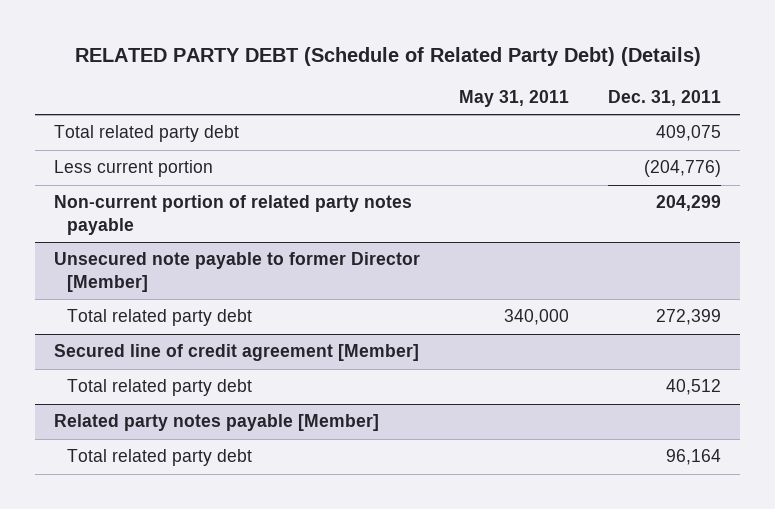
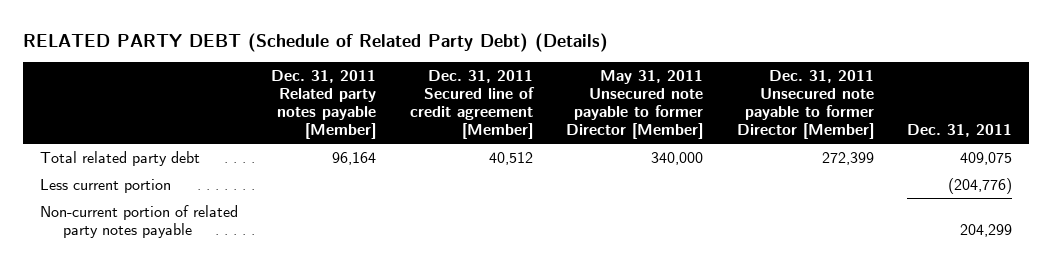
- | May 31, 2011 | Dec. 31, 2011
+ | Dec. 31, 2011 Related party notes payable [Member] | Dec. 31, 2011 Secured line of credit agreement [Member] | May 31, 2011 Unsecured note payable to former Director [Member] | Dec. 31, 2011 Unsecured note payable to former Director [Member] | Dec. 31, 2011
- Unsecured note payable to former Director [Member]
- Total related party debt | 340,000 | 272,399
- Secured line of credit agreement [Member]
- Total related party debt | | 40,512
- Related party notes payable [Member]
- Total related party debt | | 96,164

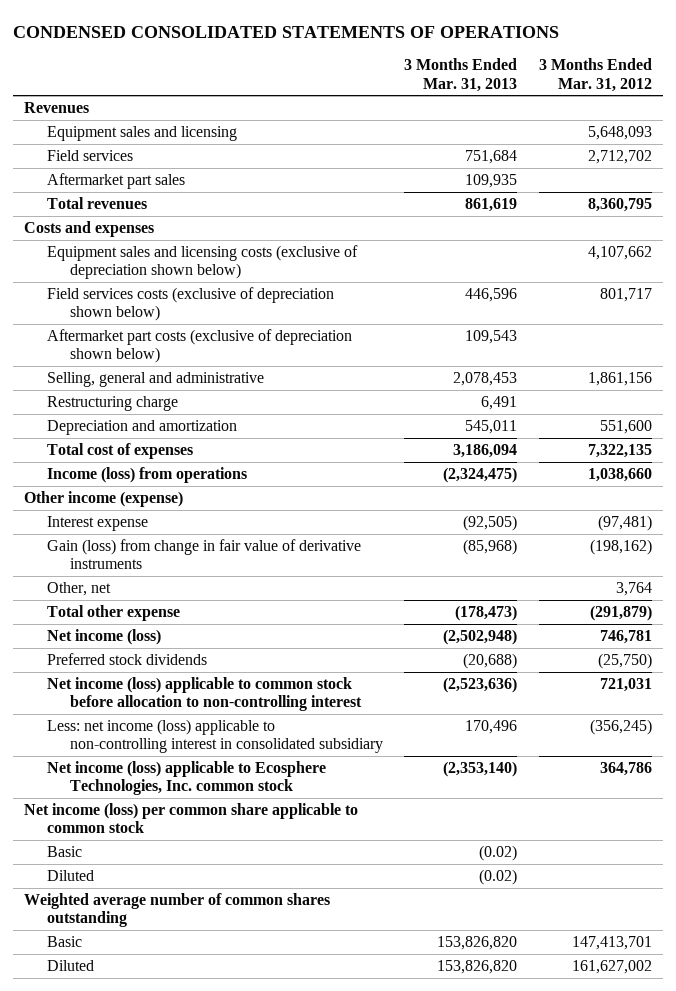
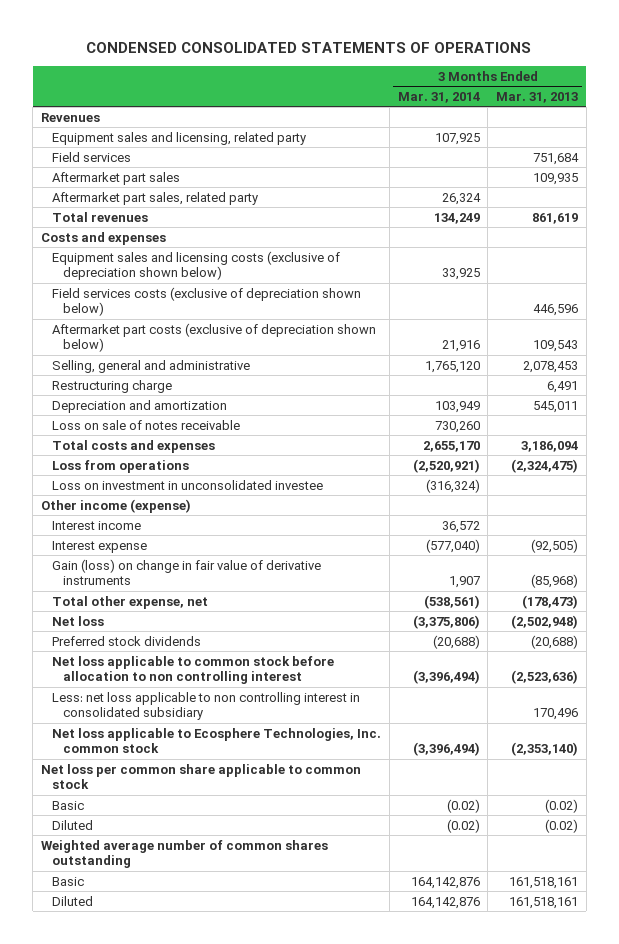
- | 3 Months Ended Mar. 31, 2013 | 3 Months Ended Mar. 31, 2012
+ | 3 Months Ended Mar. 31, 2014 | 3 Months Ended Mar. 31, 2013
- Equipment sales and licensing | | 5,648,093
+ Equipment sales and licensing, related party | 107,925 |
+ Aftermarket part sales, related party | 26,324 |
- Total cost of expenses | 3,186,094 | 7,322,135
- Income (loss) from operations | (2,324,475) | 1,038,660
+ Loss on sale of notes receivable | 730,260 |
+ Total costs and expenses | 2,655,170 | 3,186,094
+ Loss from operations | (2,520,921) | (2,324,475)
+ Loss on investment in unconsolidated investee | (316,324) |
+ Interest income | 36,572 |
- Gain (loss) from change in fair value of derivative instruments | (85,968) | (198,162)
- Other, net | | 3,764
- Total other expense | (178,473) | (291,879)
- Net income (loss) | (2,502,948) | 746,781
+ Gain (loss) on change in fair value of derivative instruments | 1,907 | (85,968)
+ Total other expense, net | (538,561) | (178,473)
+ Net loss | (3,375,806) | (2,502,948)
- Net income (loss) applicable to common stock before allocation to non-controlling interest | (2,523,636) | 721,031
- Less: net income (loss) applicable to non-controlling interest in consolidated subsidiary | 170,496 | (356,245)
- Net income (loss) applicable to Ecosphere Technologies, Inc. common stock | (2,353,140) | 364,786
- Net income (loss) per common share applicable to common stock
+ Net loss applicable to common stock before allocation to non controlling interest | (3,396,494) | (2,523,636)
+ Less: net loss applicable to non controlling interest in consolidated subsidiary | | 170,496
+ Net loss applicable to Ecosphere Technologies, Inc. common stock | (3,396,494) | (2,353,140)
+ Net loss per common share applicable to common stock
- Basic | 153,826,820 | 147,413,701
- Diluted | 153,826,820 | 161,627,002
+ Basic | 164,142,876 | 161,518,161
+ Diluted | 164,142,876 | 161,518,161

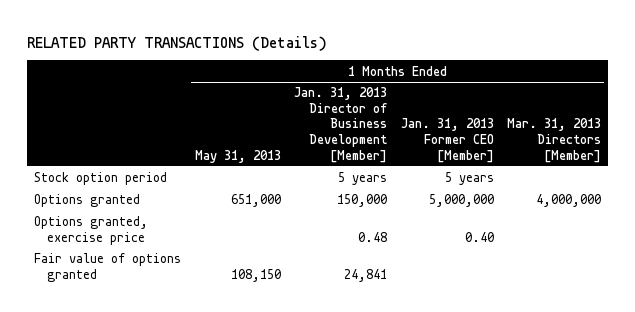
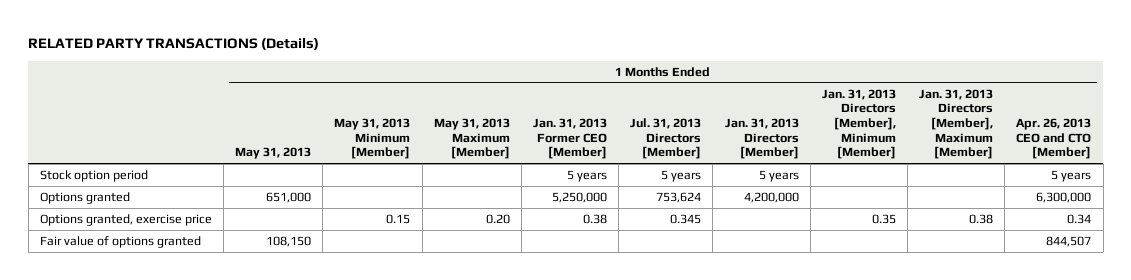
- | 1 Months Ended May 31, 2013 | 1 Months Ended Jan. 31, 2013 Director of Business Development [Member] | 1 Months Ended Jan. 31, 2013 Former CEO [Member] | 1 Months Ended Mar. 31, 2013 Directors [Member]
+ | 1 Months Ended May 31, 2013 | 1 Months Ended May 31, 2013 Minimum [Member] | 1 Months Ended May 31, 2013 Maximum [Member] | 1 Months Ended Jan. 31, 2013 Former CEO [Member] | 1 Months Ended Jul. 31, 2013 Directors [Member] | 1 Months Ended Jan. 31, 2013 Directors [Member] | 1 Months Ended Jan. 31, 2013 Directors [Member], Minimum [Member] | 1 Months Ended Jan. 31, 2013 Directors [Member], Maximum [Member] | 1 Months Ended Apr. 26, 2013 CEO and CTO [Member]
- Options granted | 651,000 | 150,000 | 5,000,000 | 4,000,000
- Options granted, exercise price | | 0.48 | 0.40 |
+ Options granted | 651,000 | | | 5,250,000 | 753,624 | 4,200,000 | | | 6,300,000
+ Options granted, exercise price | | 0.15 | 0.20 | 0.38 | 0.345 | | 0.35 | 0.38 | 0.34

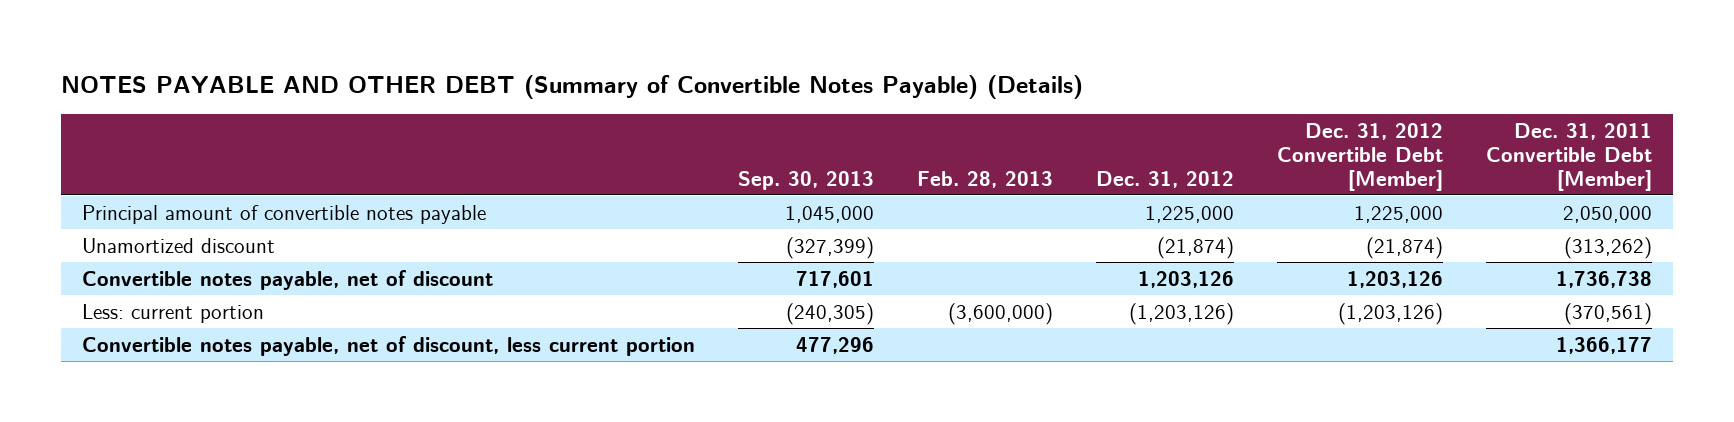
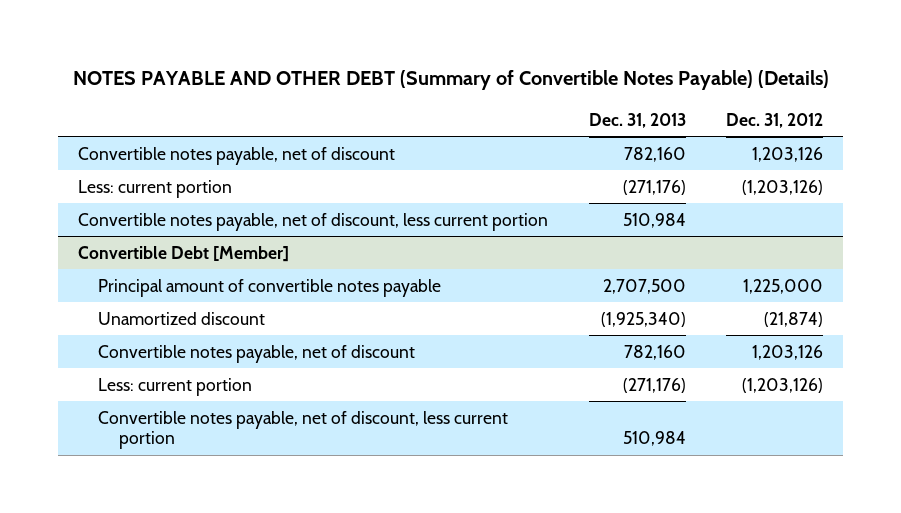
- | Sep. 30, 2013 | Feb. 28, 2013 | Dec. 31, 2012 | Dec. 31, 2012 Convertible Debt [Member] | Dec. 31, 2011 Convertible Debt [Member]
+ | Dec. 31, 2013 | Dec. 31, 2012
+ Convertible notes payable, net of discount | 782,160 | 1,203,126
+ Less: current portion | (271,176) | (1,203,126)
+ Convertible notes payable, net of discount, less current portion | 510,984 |
+ Convertible Debt [Member]

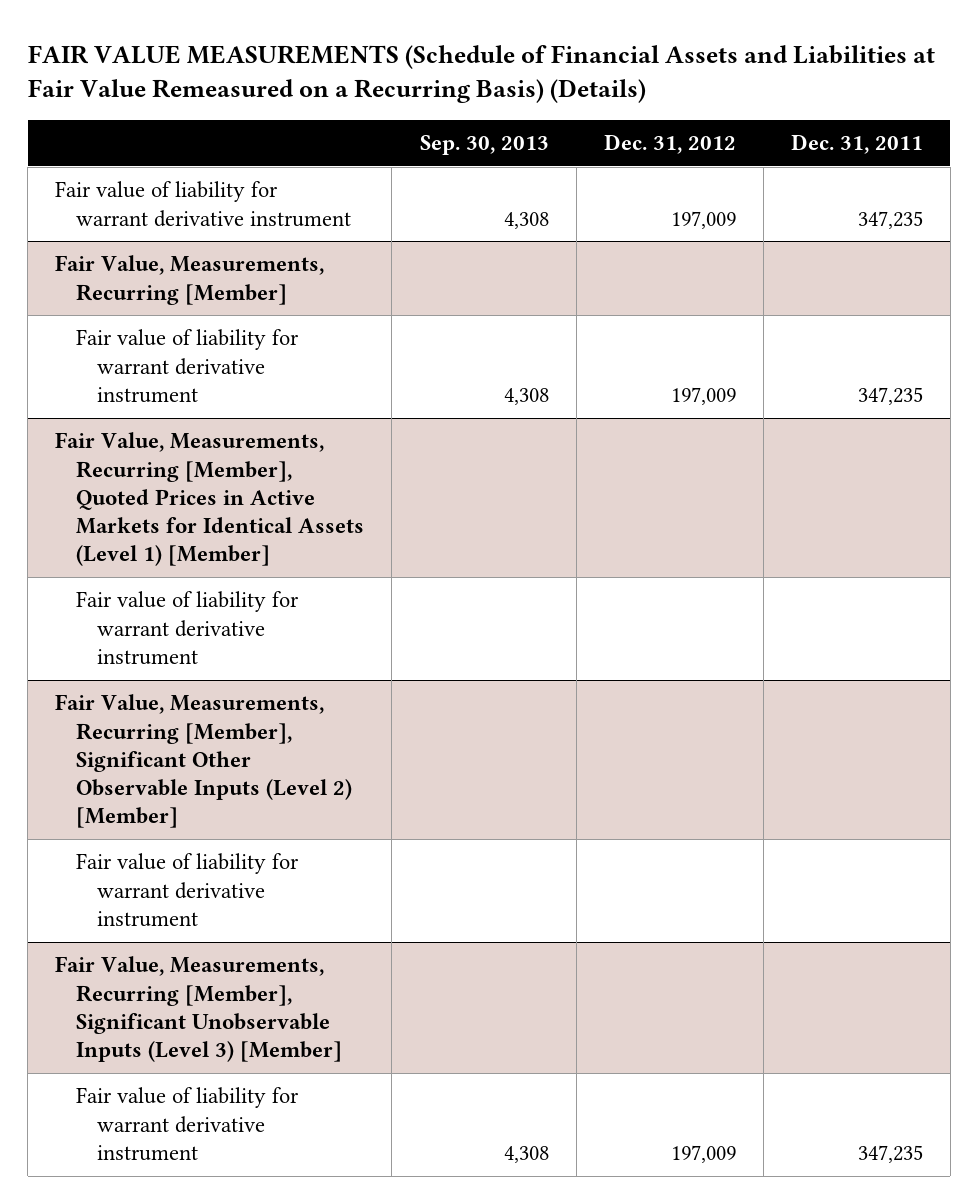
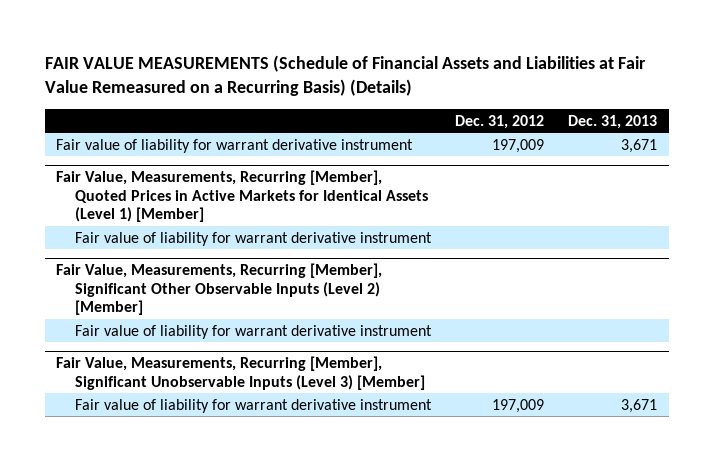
- | Sep. 30, 2013 | Dec. 31, 2012 | Dec. 31, 2011
+ | Dec. 31, 2012 | Dec. 31, 2013
- Fair Value, Measurements, Recurring [Member]
- Fair value of liability for warrant derivative instrument | 4,308 | 197,009 | 347,235

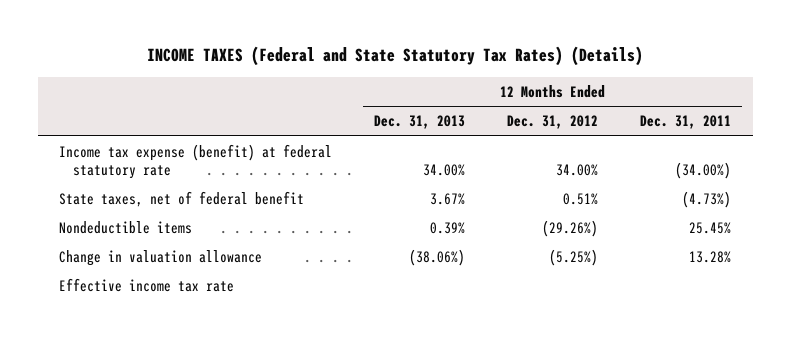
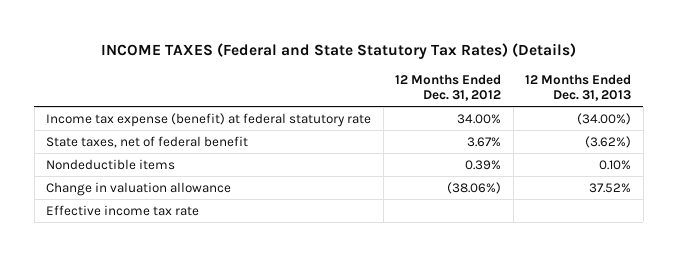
- | 12 Months Ended Dec. 31, 2013 | 12 Months Ended Dec. 31, 2012 | 12 Months Ended Dec. 31, 2011
+ | 12 Months Ended Dec. 31, 2012 | 12 Months Ended Dec. 31, 2013
- Income tax expense (benefit) at federal statutory rate | 34.00% | 34.00% | (34.00%)
- State taxes, net of federal benefit | 3.67% | 0.51% | (4.73%)
- Nondeductible items | 0.39% | (29.26%) | 25.45%
- Change in valuation allowance | (38.06%) | (5.25%) | 13.28%
+ Income tax expense (benefit) at federal statutory rate | 34.00% | (34.00%)
+ State taxes, net of federal benefit | 3.67% | (3.62%)
+ Nondeductible items | 0.39% | 0.10%
+ Change in valuation allowance | (38.06%) | 37.52%

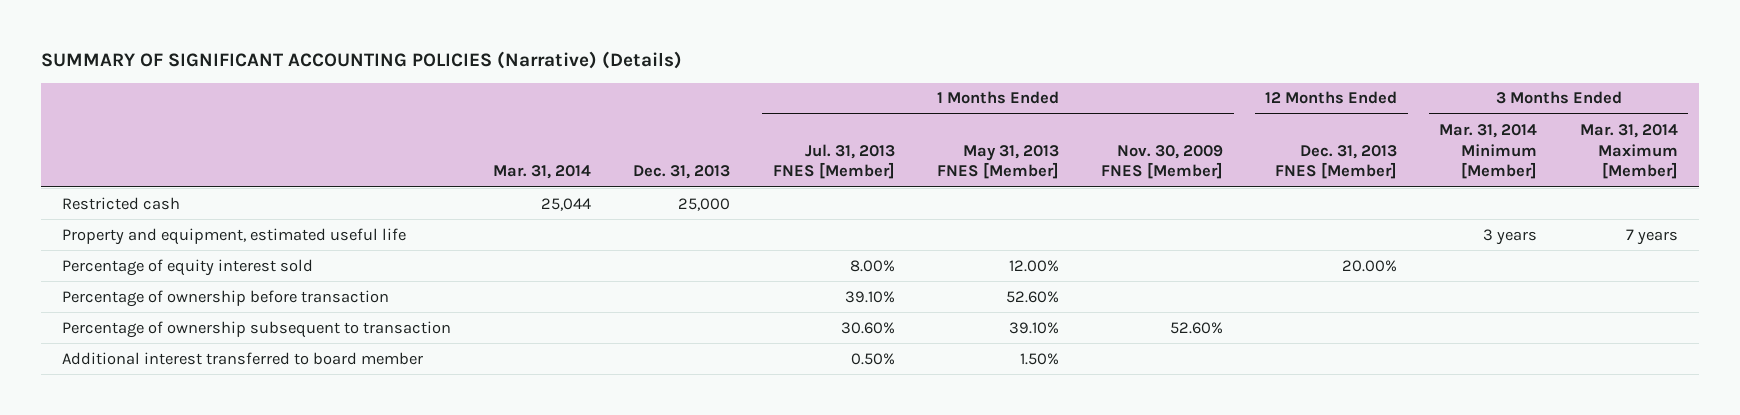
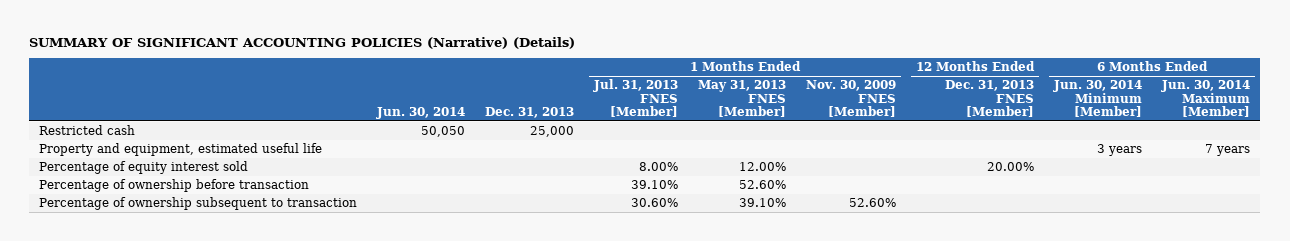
- | Mar. 31, 2014 | Dec. 31, 2013 | 1 Months Ended Jul. 31, 2013 FNES [Member] | 1 Months Ended May 31, 2013 FNES [Member] | 1 Months Ended Nov. 30, 2009 FNES [Member] | 12 Months Ended Dec. 31, 2013 FNES [Member] | 3 Months Ended Mar. 31, 2014 Minimum [Member] | 3 Months Ended Mar. 31, 2014 Maximum [Member]
+ | Jun. 30, 2014 | Dec. 31, 2013 | 1 Months Ended Jul. 31, 2013 FNES [Member] | 1 Months Ended May 31, 2013 FNES [Member] | 1 Months Ended Nov. 30, 2009 FNES [Member] | 12 Months Ended Dec. 31, 2013 FNES [Member] | 6 Months Ended Jun. 30, 2014 Minimum [Member] | 6 Months Ended Jun. 30, 2014 Maximum [Member]
- Additional interest transferred to board member | | | 0.50% | 1.50% | | | |

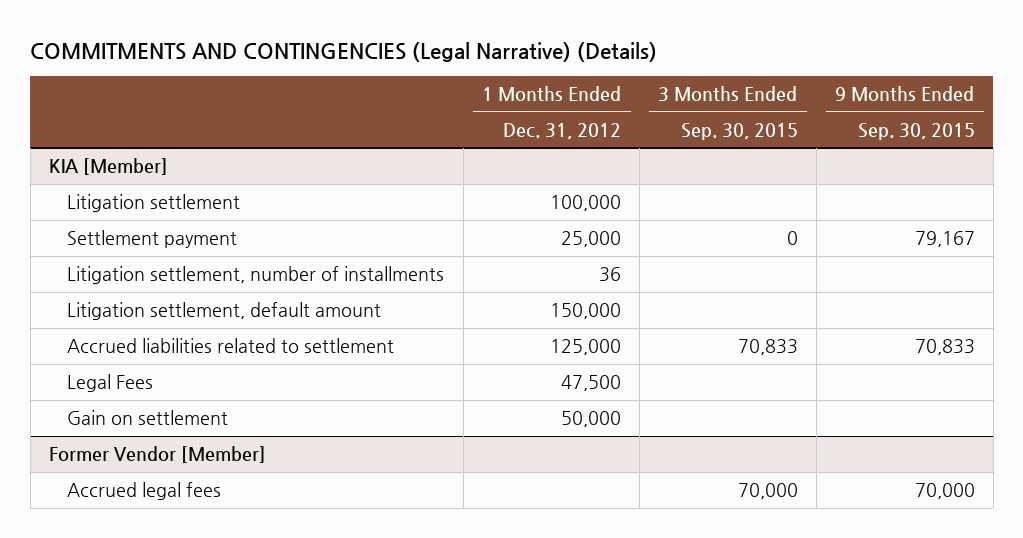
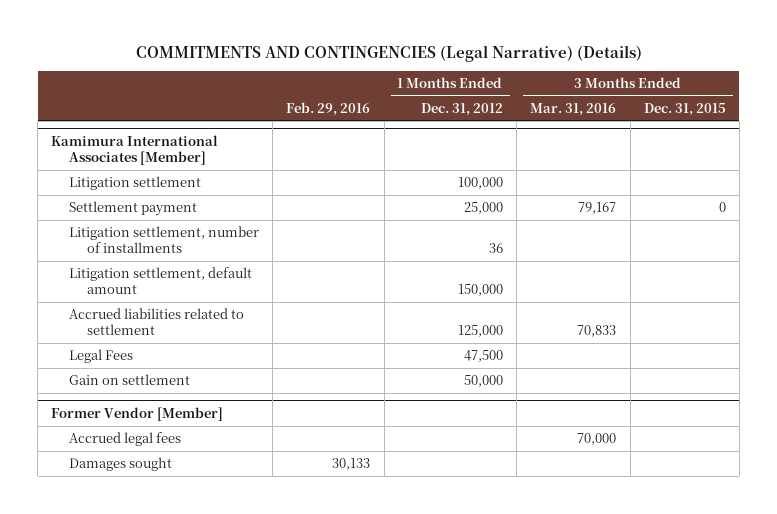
- | 1 Months Ended Dec. 31, 2012 | 3 Months Ended Sep. 30, 2015 | 9 Months Ended Sep. 30, 2015
+ | Feb. 29, 2016 | 1 Months Ended Dec. 31, 2012 | 3 Months Ended Mar. 31, 2016 | 3 Months Ended Dec. 31, 2015
- KIA [Member]
+ Kamimura International Associates [Member]
@ Former Vendor [Member]
+ Damages sought | 30,133 | | |

